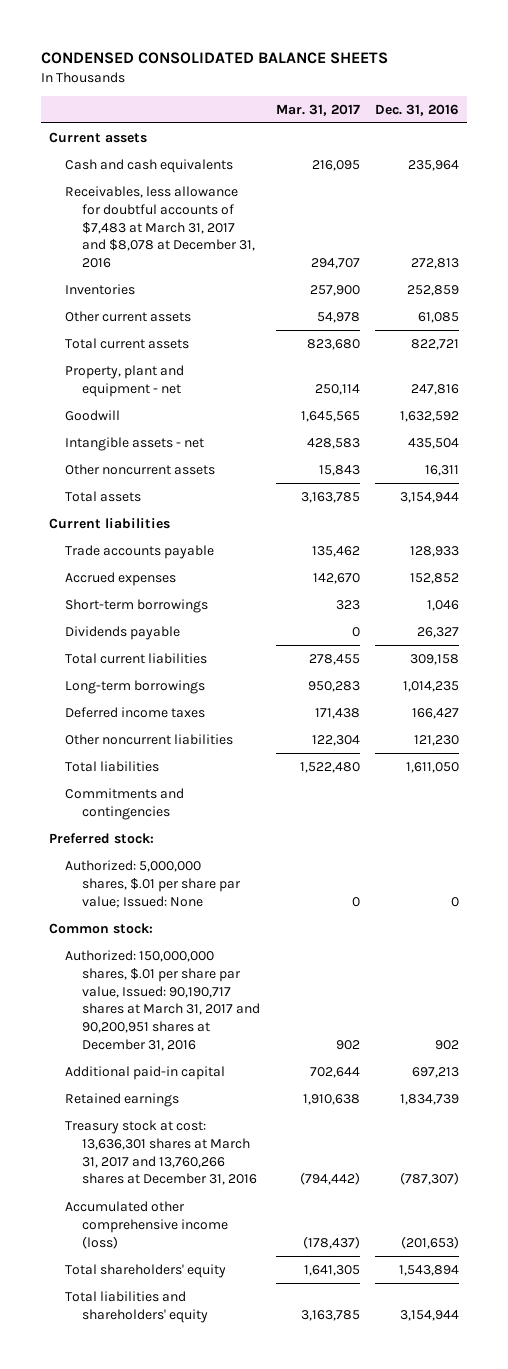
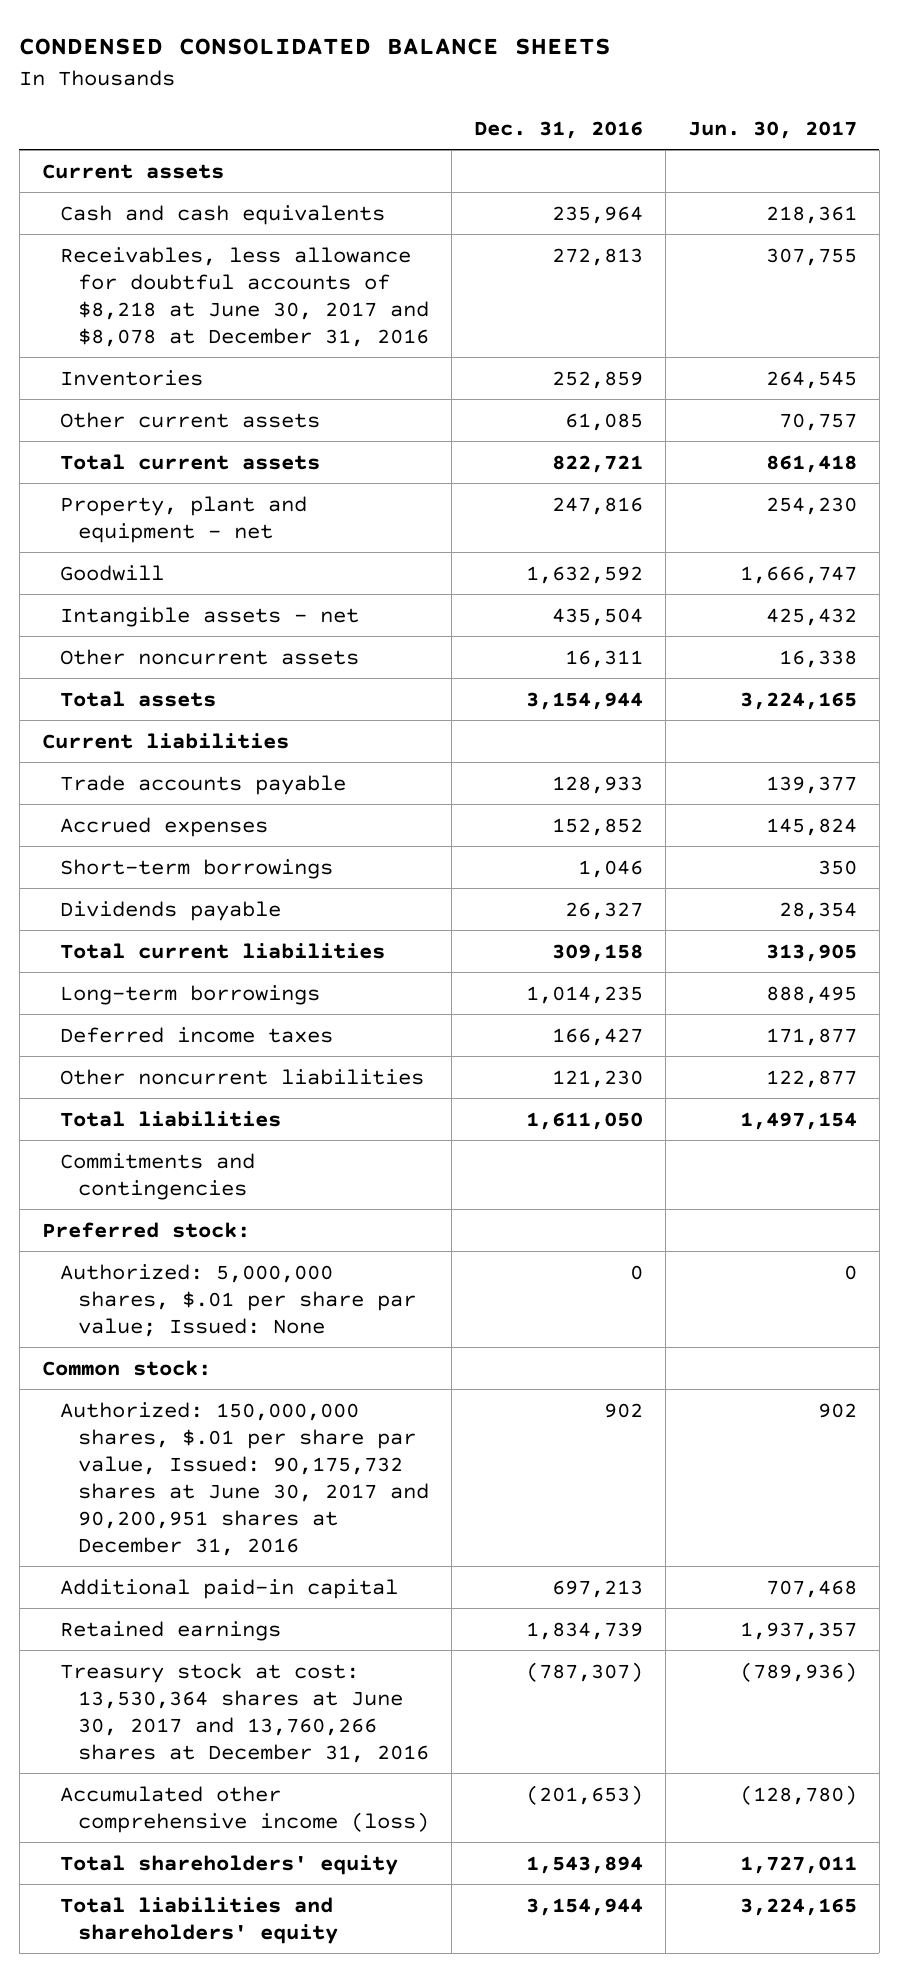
- | Mar. 31, 2017 | Dec. 31, 2016
+ | Dec. 31, 2016 | Jun. 30, 2017
- Receivables, less allowance for doubtful accounts of $7,483 at March 31, 2017 and $8,078 at December 31, 2016 | 294,707 | 272,813
+ Receivables, less allowance for doubtful accounts of $8,218 at June 30, 2017 and $8,078 at December 31, 2016 | 272,813 | 307,755
- Authorized: 150,000,000 shares, $.01 per share par value, Issued: 90,190,717 shares at March 31, 2017 and 90,200,951 shares at December 31, 2016 | 902 | 902
+ Authorized: 150,000,000 shares, $.01 per share par value, Issued: 90,175,732 shares at June 30, 2017 and 90,200,951 shares at December 31, 2016 | 902 | 902
- Treasury stock at cost: 13,636,301 shares at March 31, 2017 and 13,760,266 shares at December 31, 2016 | (794,442) | (787,307)
+ Treasury stock at cost: 13,530,364 shares at June 30, 2017 and 13,760,266 shares at December 31, 2016 | (787,307) | (789,936)

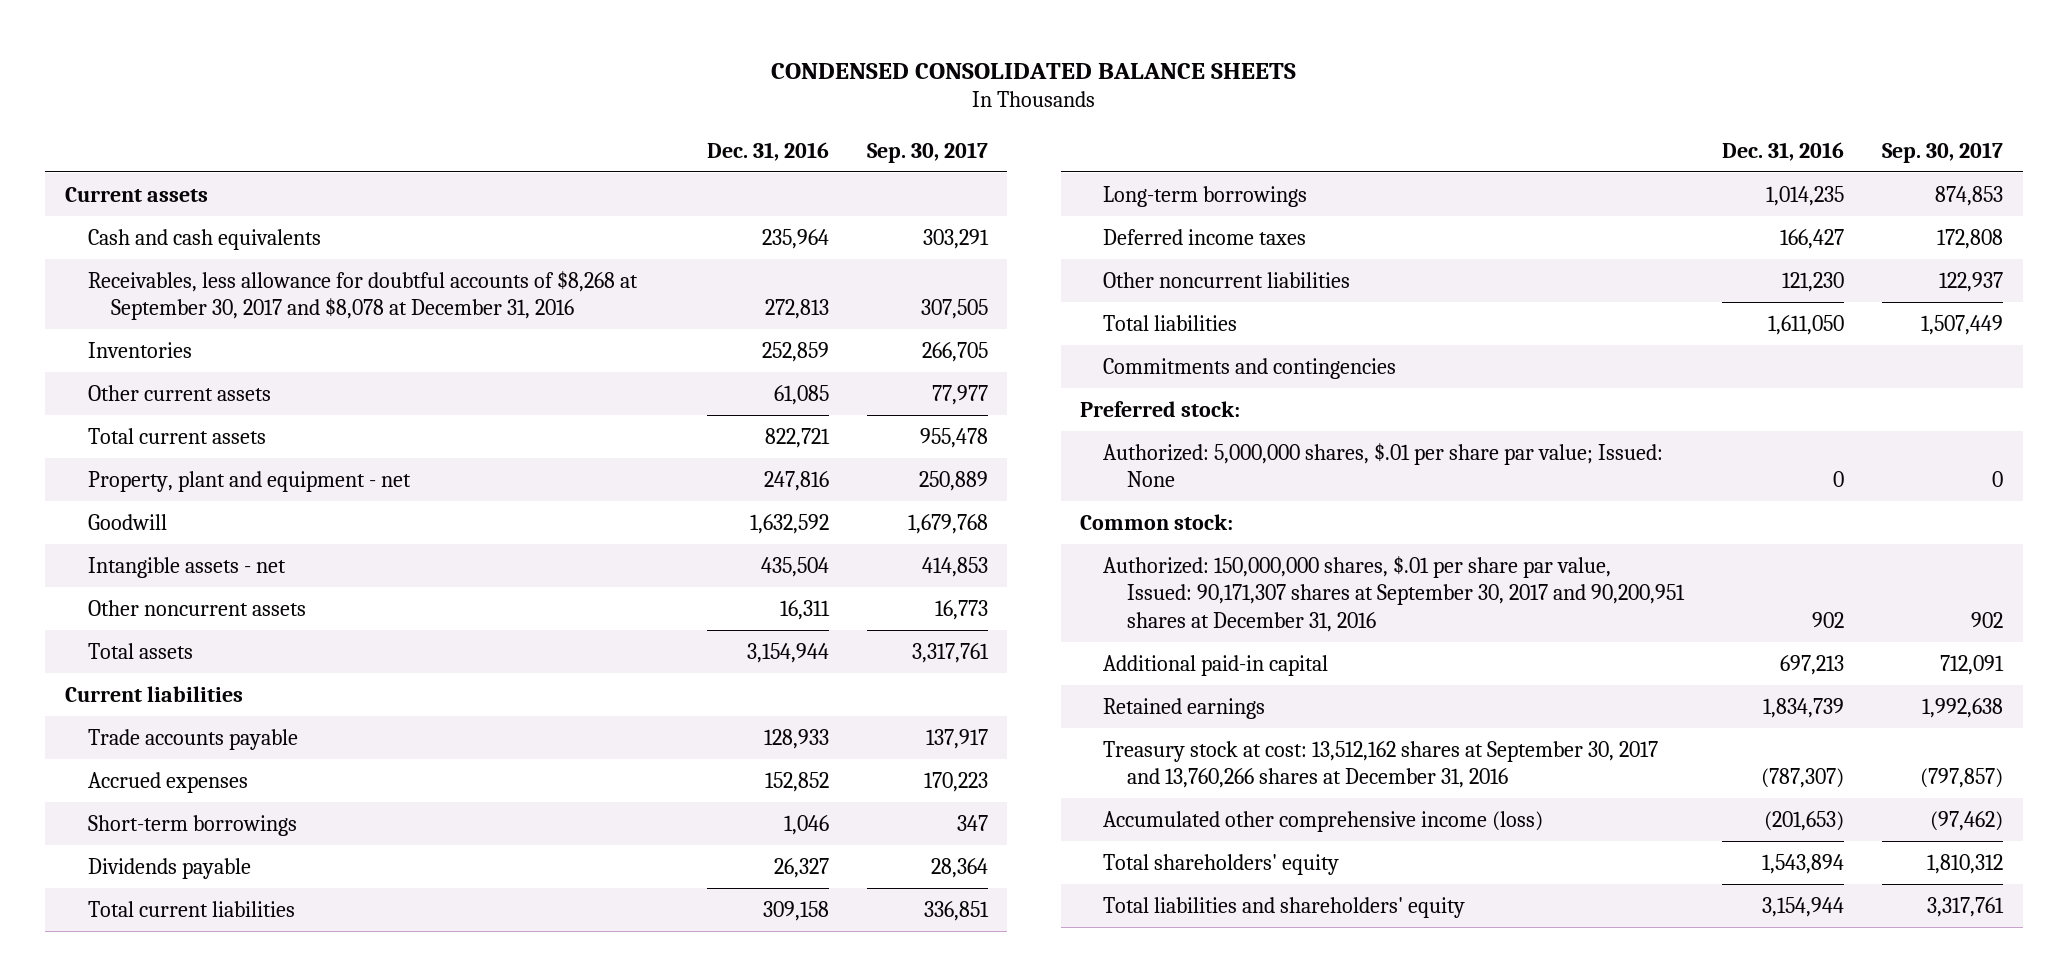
- | Dec. 31, 2016 | Jun. 30, 2017
+ | Dec. 31, 2016 | Sep. 30, 2017
- Receivables, less allowance for doubtful accounts of $8,218 at June 30, 2017 and $8,078 at December 31, 2016 | 272,813 | 307,755
+ Receivables, less allowance for doubtful accounts of $8,268 at September 30, 2017 and $8,078 at December 31, 2016 | 272,813 | 307,505
- Authorized: 150,000,000 shares, $.01 per share par value, Issued: 90,175,732 shares at June 30, 2017 and 90,200,951 shares at December 31, 2016 | 902 | 902
+ Authorized: 150,000,000 shares, $.01 per share par value, Issued: 90,171,307 shares at September 30, 2017 and 90,200,951 shares at December 31, 2016 | 902 | 902
- Treasury stock at cost: 13,530,364 shares at June 30, 2017 and 13,760,266 shares at December 31, 2016 | (787,307) | (789,936)
+ Treasury stock at cost: 13,512,162 shares at September 30, 2017 and 13,760,266 shares at December 31, 2016 | (787,307) | (797,857)

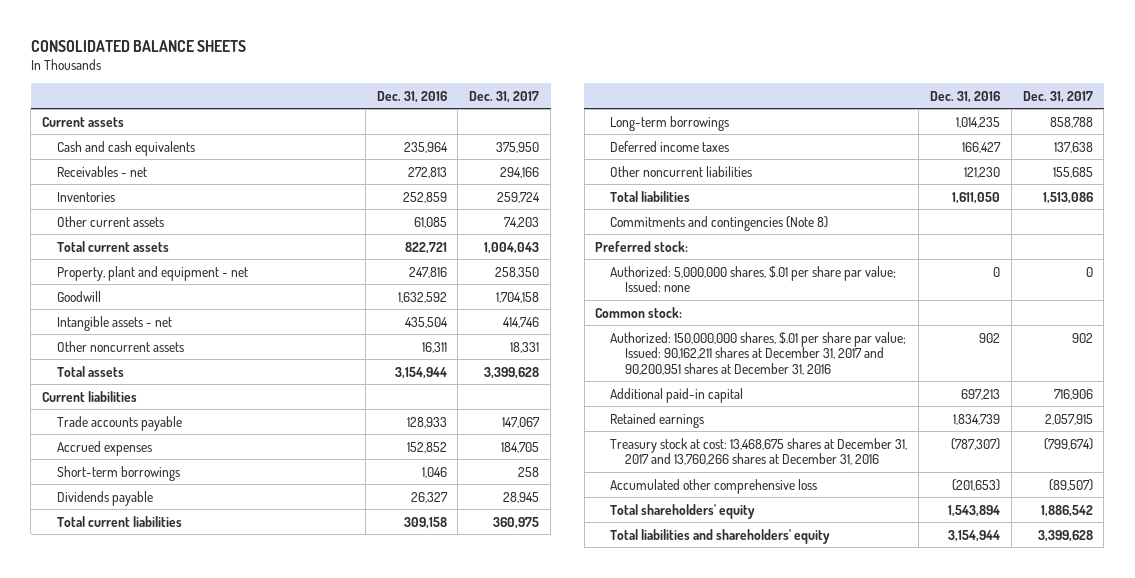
- CONDENSED CONSOLIDATED BALANCE SHEETS
+ CONSOLIDATED BALANCE SHEETS
- | Dec. 31, 2016 | Sep. 30, 2017
+ | Dec. 31, 2016 | Dec. 31, 2017
- Receivables, less allowance for doubtful accounts of $8,268 at September 30, 2017 and $8,078 at December 31, 2016 | 272,813 | 307,505
+ Receivables - net | 272,813 | 294,166
- Commitments and contingencies
+ Commitments and contingencies (Note 8)
- Authorized: 5,000,000 shares, $.01 per share par value; Issued: None | 0 | 0
+ Authorized: 5,000,000 shares, $.01 per share par value; Issued: none | 0 | 0
- Authorized: 150,000,000 shares, $.01 per share par value, Issued: 90,171,307 shares at September 30, 2017 and 90,200,951 shares at December 31, 2016 | 902 | 902
+ Authorized: 150,000,000 shares, $.01 per share par value; Issued: 90,162,211 shares at December 31, 2017 and 90,200,951 shares at December 31, 2016 | 902 | 902
- Treasury stock at cost: 13,512,162 shares at September 30, 2017 and 13,760,266 shares at December 31, 2016 | (787,307) | (797,857)
- Accumulated other comprehensive income (loss) | (201,653) | (97,462)
+ Treasury stock at cost: 13,468,675 shares at December 31, 2017 and 13,760,266 shares at December 31, 2016 | (787,307) | (799,674)
+ Accumulated other comprehensive loss | (201,653) | (89,507)

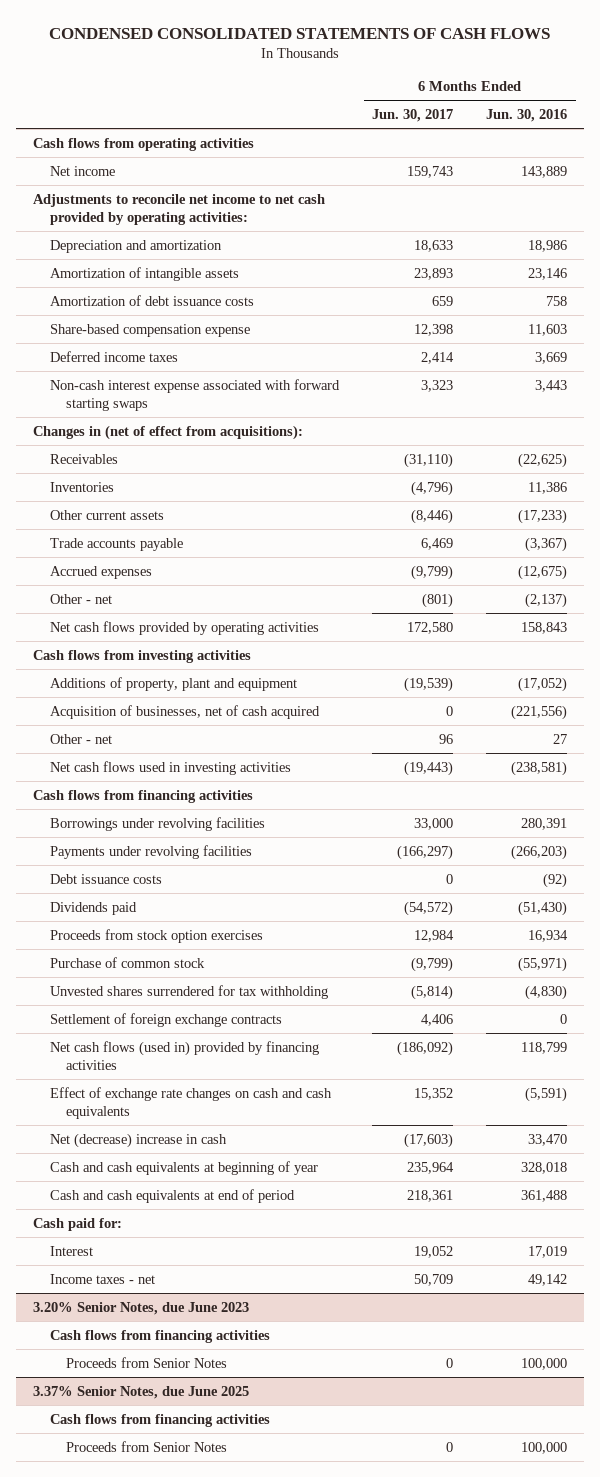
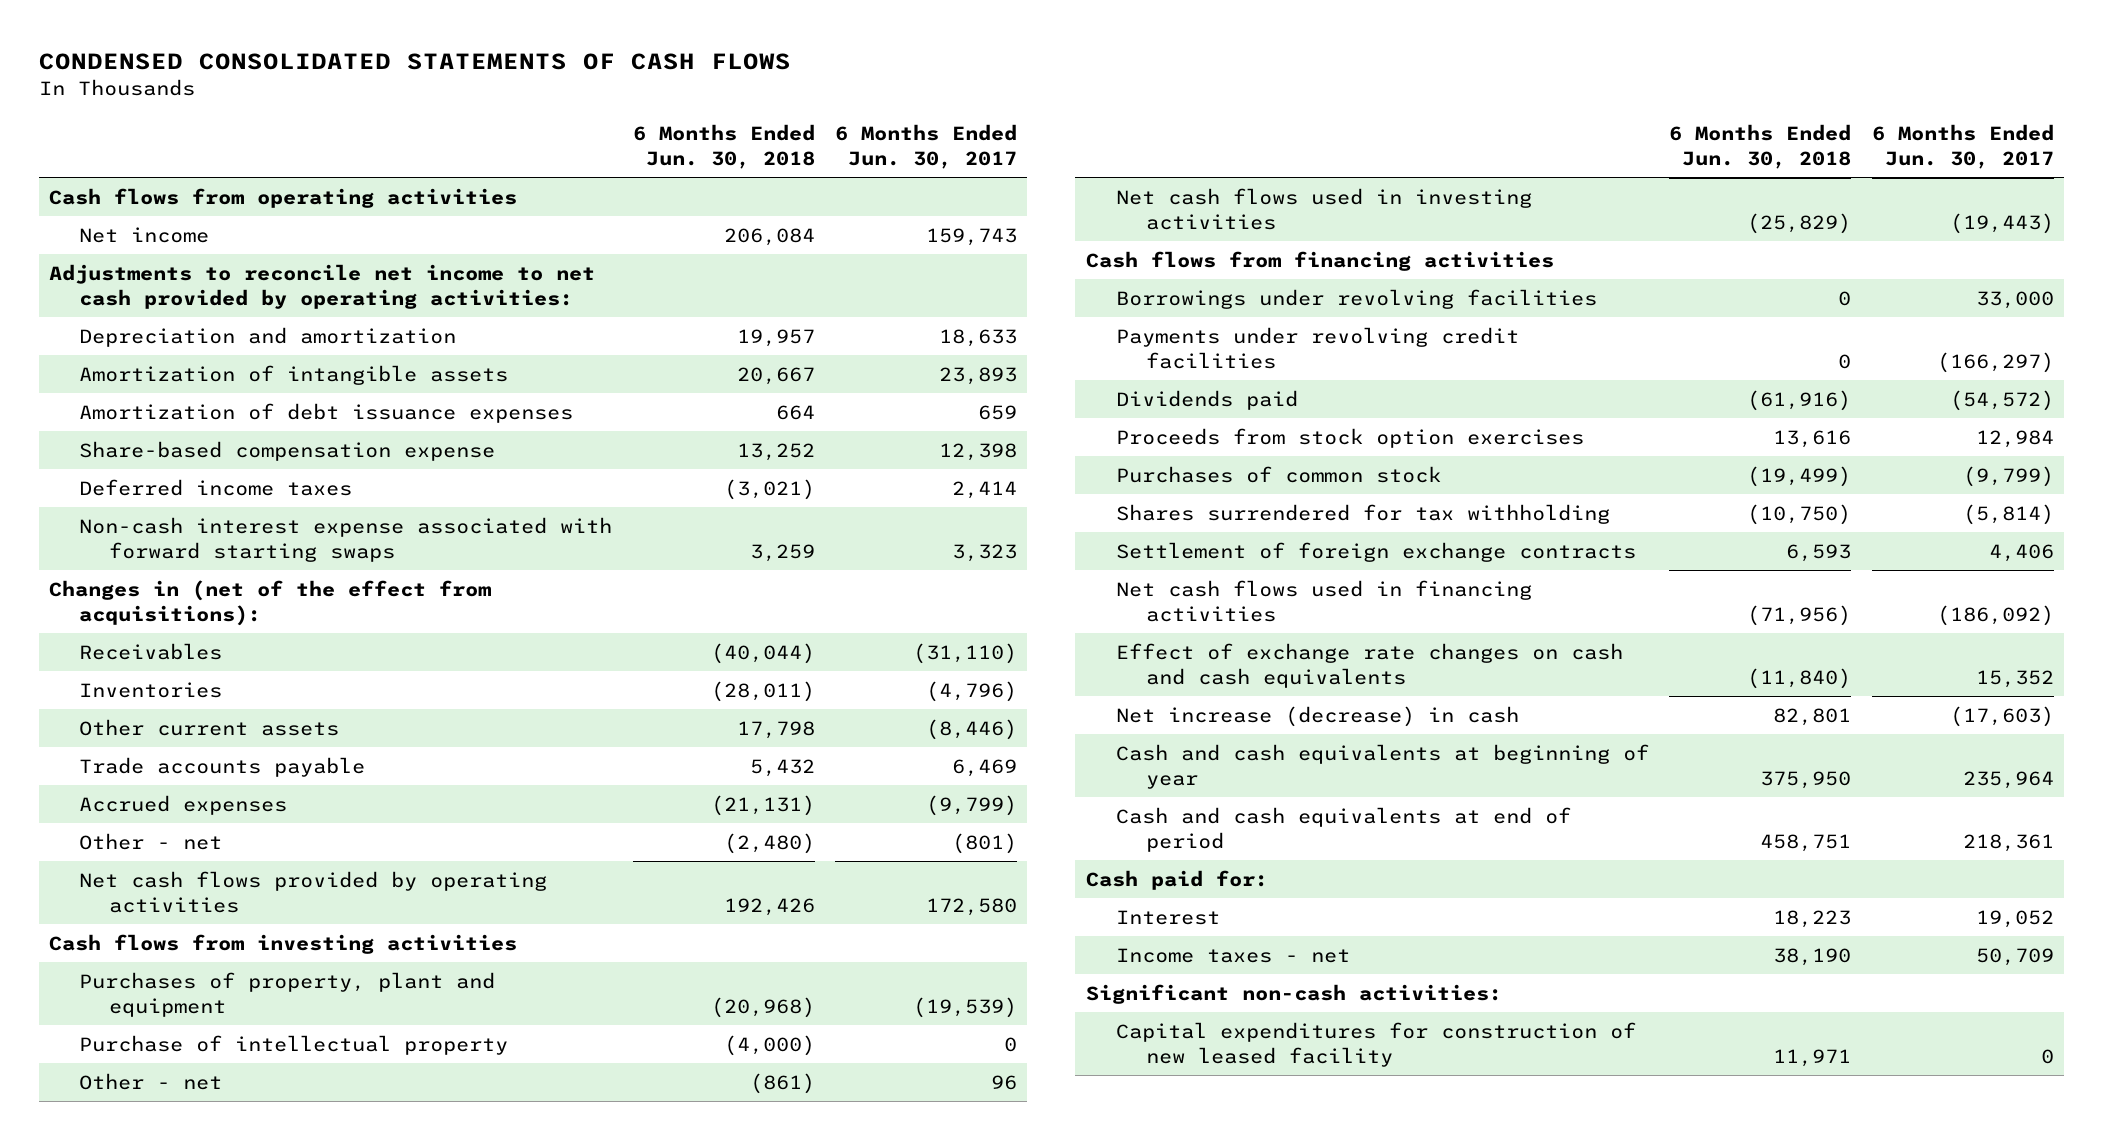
- | 6 Months Ended Jun. 30, 2017 | 6 Months Ended Jun. 30, 2016
+ | 6 Months Ended Jun. 30, 2018 | 6 Months Ended Jun. 30, 2017
- Amortization of debt issuance costs | 659 | 758
+ Amortization of debt issuance expenses | 664 | 659
- Changes in (net of effect from acquisitions):
+ Changes in (net of the effect from acquisitions):
- Additions of property, plant and equipment | (19,539) | (17,052)
- Acquisition of businesses, net of cash acquired | 0 | (221,556)
+ Purchases of property, plant and equipment | (20,968) | (19,539)
+ Purchase of intellectual property | (4,000) | 0
- Payments under revolving facilities | (166,297) | (266,203)
- Debt issuance costs | 0 | (92)
+ Payments under revolving credit facilities | 0 | (166,297)
- Purchase of common stock | (9,799) | (55,971)
- Unvested shares surrendered for tax withholding | (5,814) | (4,830)
+ Purchases of common stock | (19,499) | (9,799)
+ Shares surrendered for tax withholding | (10,750) | (5,814)
- Net cash flows (used in) provided by financing activities | (186,092) | 118,799
+ Net cash flows used in financing activities | (71,956) | (186,092)
- Net (decrease) increase in cash | (17,603) | 33,470
+ Net increase (decrease) in cash | 82,801 | (17,603)
- 3.20% Senior Notes, due June 2023
- Cash flows from financing activities
- Proceeds from Senior Notes | 0 | 100,000
- 3.37% Senior Notes, due June 2025
- Cash flows from financing activities
- Proceeds from Senior Notes | 0 | 100,000
+ Significant non-cash activities:
+ Capital expenditures for construction of new leased facility | 11,971 | 0

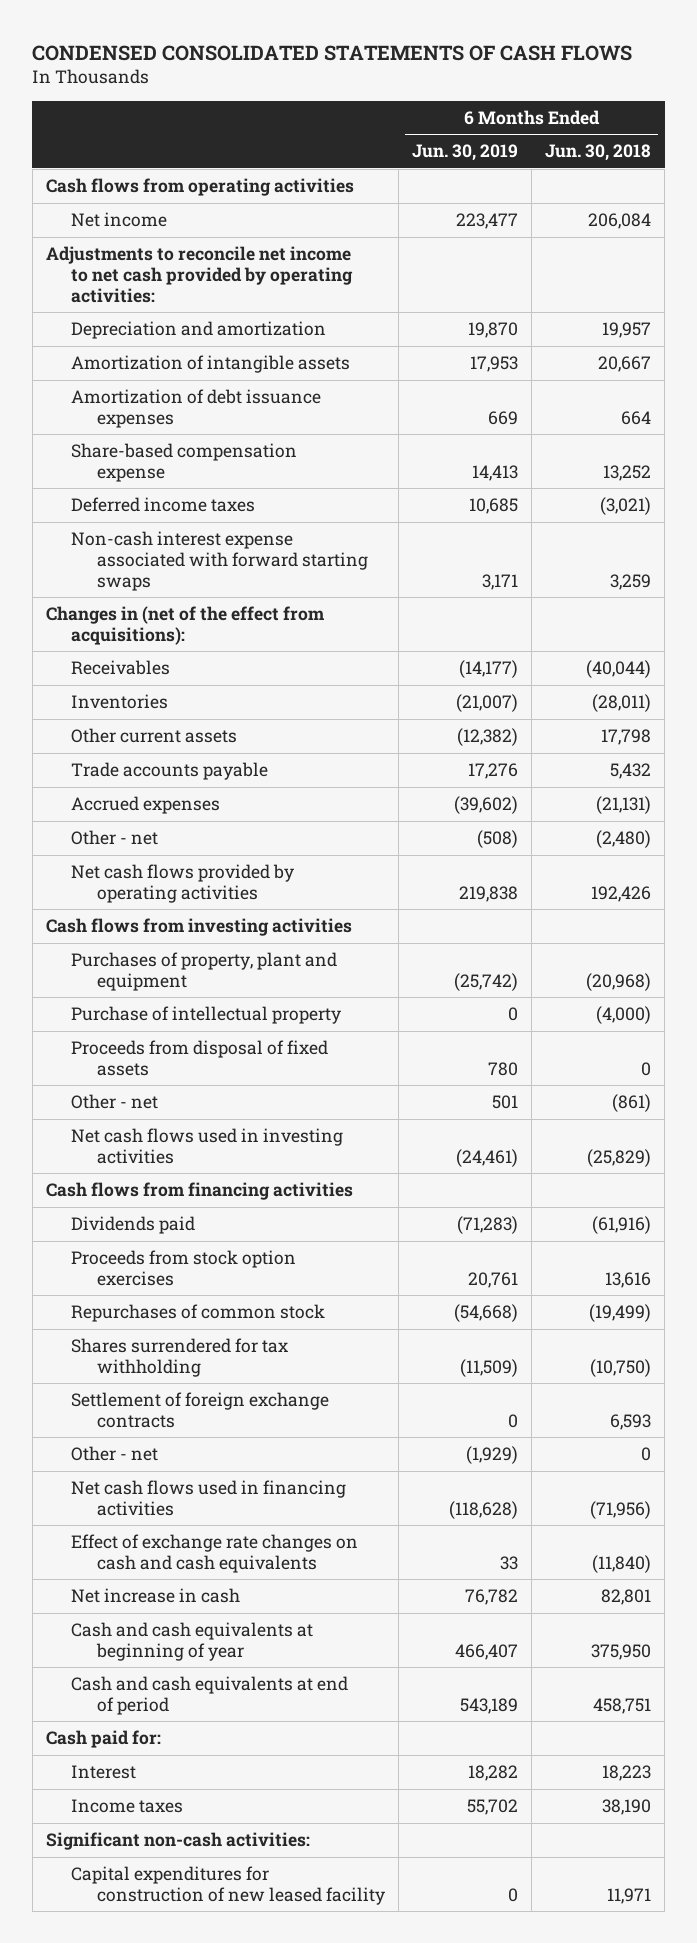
- | 6 Months Ended Jun. 30, 2018 | 6 Months Ended Jun. 30, 2017
+ | 6 Months Ended Jun. 30, 2019 | 6 Months Ended Jun. 30, 2018
+ Proceeds from disposal of fixed assets | 780 | 0
- Borrowings under revolving facilities | 0 | 33,000
- Payments under revolving credit facilities | 0 | (166,297)
- Purchases of common stock | (19,499) | (9,799)
+ Repurchases of common stock | (54,668) | (19,499)
+ Other - net | (1,929) | 0
- Net increase (decrease) in cash | 82,801 | (17,603)
+ Net increase in cash | 76,782 | 82,801
- Income taxes - net | 38,190 | 50,709
+ Income taxes | 55,702 | 38,190

